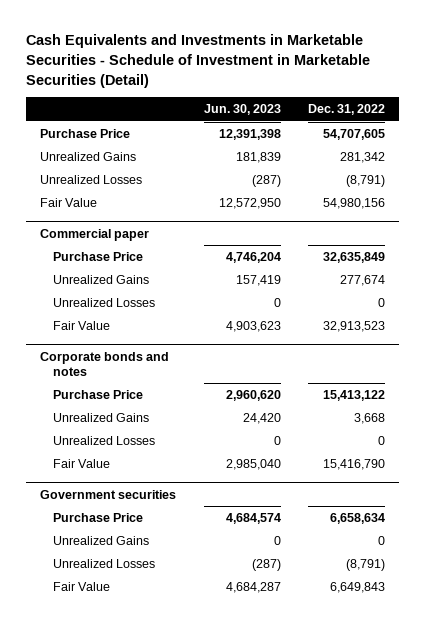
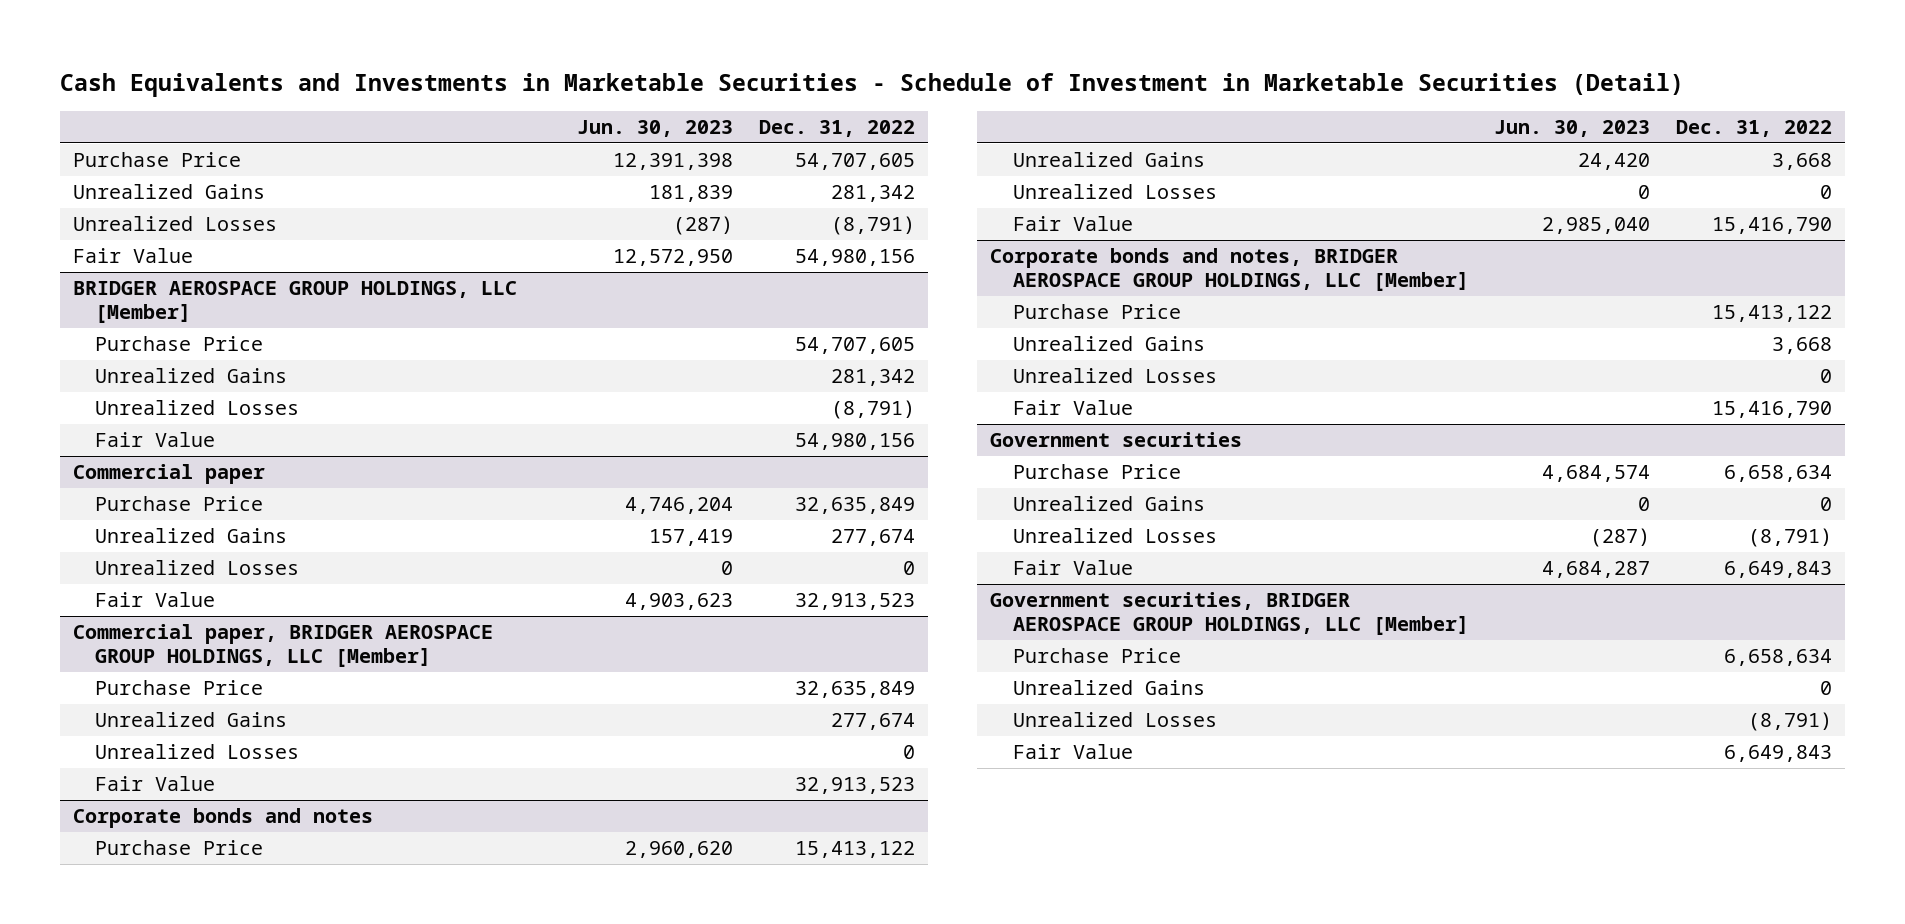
+ BRIDGER AEROSPACE GROUP HOLDINGS, LLC [Member]
+ Purchase Price | | 54,707,605
+ Unrealized Gains | | 281,342
+ Unrealized Losses | | (8,791)
+ Fair Value | | 54,980,156
+ Commercial paper, BRIDGER AEROSPACE GROUP HOLDINGS, LLC [Member]
+ Purchase Price | | 32,635,849
+ Unrealized Gains | | 277,674
+ Unrealized Losses | | 0
+ Fair Value | | 32,913,523
+ Corporate bonds and notes, BRIDGER AEROSPACE GROUP HOLDINGS, LLC [Member]
+ Purchase Price | | 15,413,122
+ Unrealized Gains | | 3,668
+ Unrealized Losses | | 0
+ Fair Value | | 15,416,790
+ Government securities, BRIDGER AEROSPACE GROUP HOLDINGS, LLC [Member]
+ Purchase Price | | 6,658,634
+ Unrealized Gains | | 0
+ Unrealized Losses | | (8,791)
+ Fair Value | | 6,649,843

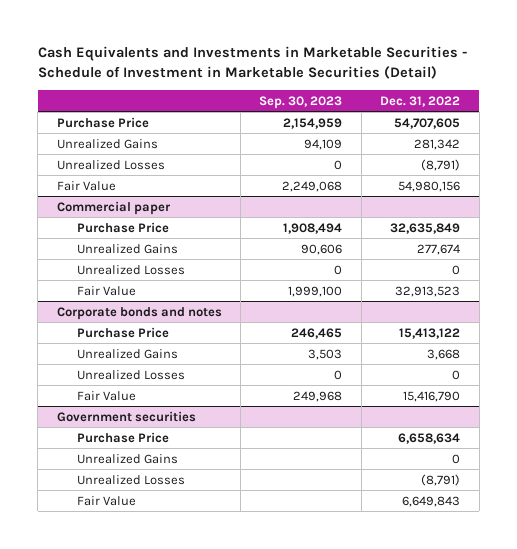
- | Jun. 30, 2023 | Dec. 31, 2022
+ | Sep. 30, 2023 | Dec. 31, 2022
- BRIDGER AEROSPACE GROUP HOLDINGS, LLC [Member]
- Purchase Price | | 54,707,605
- Unrealized Gains | | 281,342
- Unrealized Losses | | (8,791)
- Fair Value | | 54,980,156
- Commercial paper, BRIDGER AEROSPACE GROUP HOLDINGS, LLC [Member]
- Purchase Price | | 32,635,849
- Unrealized Gains | | 277,674
- Unrealized Losses | | 0
- Fair Value | | 32,913,523
- Corporate bonds and notes, BRIDGER AEROSPACE GROUP HOLDINGS, LLC [Member]
- Purchase Price | | 15,413,122
- Unrealized Gains | | 3,668
- Unrealized Losses | | 0
- Fair Value | | 15,416,790
- Government securities, BRIDGER AEROSPACE GROUP HOLDINGS, LLC [Member]
- Purchase Price | | 6,658,634
- Unrealized Gains | | 0
- Unrealized Losses | | (8,791)
- Fair Value | | 6,649,843

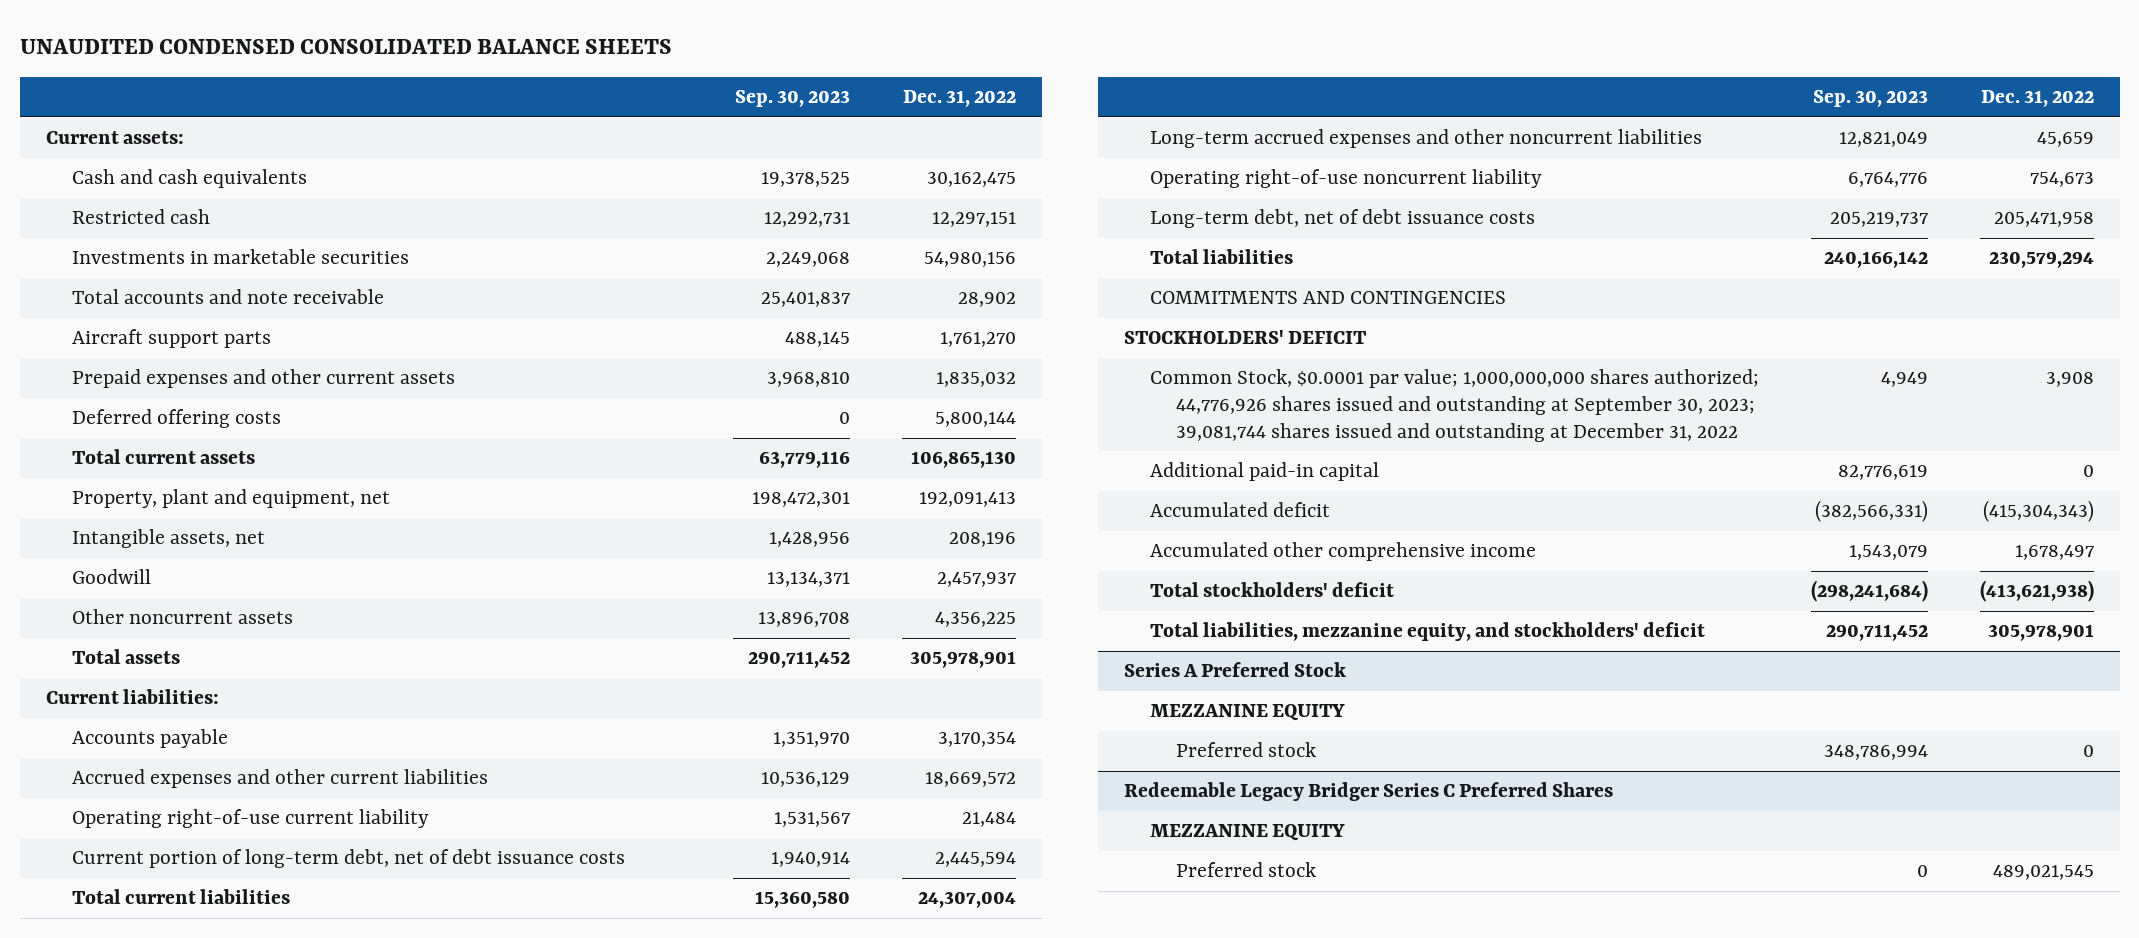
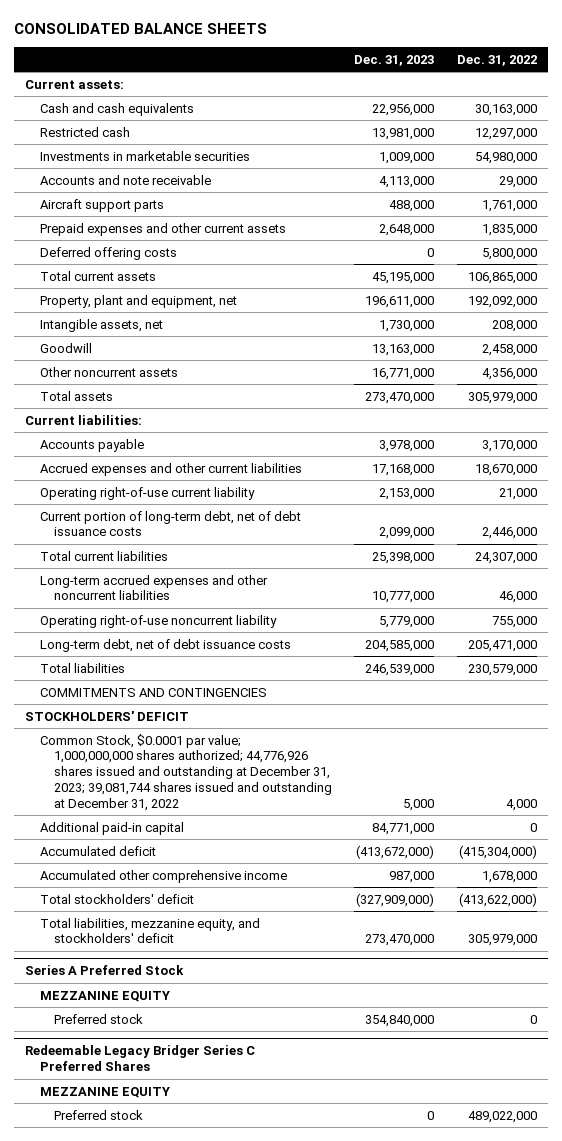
- UNAUDITED CONDENSED CONSOLIDATED BALANCE SHEETS
+ CONSOLIDATED BALANCE SHEETS
- | Sep. 30, 2023 | Dec. 31, 2022
+ | Dec. 31, 2023 | Dec. 31, 2022
- Cash and cash equivalents | 19,378,525 | 30,162,475
- Restricted cash | 12,292,731 | 12,297,151
- Investments in marketable securities | 2,249,068 | 54,980,156
- Total accounts and note receivable | 25,401,837 | 28,902
- Aircraft support parts | 488,145 | 1,761,270
- Prepaid expenses and other current assets | 3,968,810 | 1,835,032
- Deferred offering costs | 0 | 5,800,144
- Total current assets | 63,779,116 | 106,865,130
- Property, plant and equipment, net | 198,472,301 | 192,091,413
- Intangible assets, net | 1,428,956 | 208,196
- Goodwill | 13,134,371 | 2,457,937
- Other noncurrent assets | 13,896,708 | 4,356,225
- Total assets | 290,711,452 | 305,978,901
+ Cash and cash equivalents | 22,956,000 | 30,163,000
+ Restricted cash | 13,981,000 | 12,297,000
+ Investments in marketable securities | 1,009,000 | 54,980,000
+ Accounts and note receivable | 4,113,000 | 29,000
+ Aircraft support parts | 488,000 | 1,761,000
+ Prepaid expenses and other current assets | 2,648,000 | 1,835,000
+ Deferred offering costs | 0 | 5,800,000
+ Total current assets | 45,195,000 | 106,865,000
+ Property, plant and equipment, net | 196,611,000 | 192,092,000
+ Intangible assets, net | 1,730,000 | 208,000
+ Goodwill | 13,163,000 | 2,458,000
+ Other noncurrent assets | 16,771,000 | 4,356,000
+ Total assets | 273,470,000 | 305,979,000
- Accounts payable | 1,351,970 | 3,170,354
- Accrued expenses and other current liabilities | 10,536,129 | 18,669,572
- Operating right-of-use current liability | 1,531,567 | 21,484
- Current portion of long-term debt, net of debt issuance costs | 1,940,914 | 2,445,594
- Total current liabilities | 15,360,580 | 24,307,004
- Long-term accrued expenses and other noncurrent liabilities | 12,821,049 | 45,659
- Operating right-of-use noncurrent liability | 6,764,776 | 754,673
- Long-term debt, net of debt issuance costs | 205,219,737 | 205,471,958
- Total liabilities | 240,166,142 | 230,579,294
+ Accounts payable | 3,978,000 | 3,170,000
+ Accrued expenses and other current liabilities | 17,168,000 | 18,670,000
+ Operating right-of-use current liability | 2,153,000 | 21,000
+ Current portion of long-term debt, net of debt issuance costs | 2,099,000 | 2,446,000
+ Total current liabilities | 25,398,000 | 24,307,000
+ Long-term accrued expenses and other noncurrent liabilities | 10,777,000 | 46,000
+ Operating right-of-use noncurrent liability | 5,779,000 | 755,000
+ Long-term debt, net of debt issuance costs | 204,585,000 | 205,471,000
+ Total liabilities | 246,539,000 | 230,579,000
- Common Stock, $0.0001 par value; 1,000,000,000 shares authorized; 44,776,926 shares issued and outstanding at September 30, 2023; 39,081,744 shares issued and outstanding at December 31, 2022 | 4,949 | 3,908
+ Common Stock, $0.0001 par value; 1,000,000,000 shares authorized; 44,776,926 shares issued and outstanding at December 31, 2023; 39,081,744 shares issued and outstanding at December 31, 2022 | 5,000 | 4,000
- Accumulated deficit | (382,566,331) | (415,304,343)
- Accumulated other comprehensive income | 1,543,079 | 1,678,497
- Total stockholders' deficit | (298,241,684) | (413,621,938)
- Total liabilities, mezzanine equity, and stockholders' deficit | 290,711,452 | 305,978,901
+ Accumulated deficit | (413,672,000) | (415,304,000)
+ Accumulated other comprehensive income | 987,000 | 1,678,000
+ Total stockholders' deficit | (327,909,000) | (413,622,000)
+ Total liabilities, mezzanine equity, and stockholders' deficit | 273,470,000 | 305,979,000
@ Redeemable Legacy Bridger Series C Preferred Shares
- Preferred stock | 0 | 489,021,545
+ Preferred stock | 0 | 489,022,000

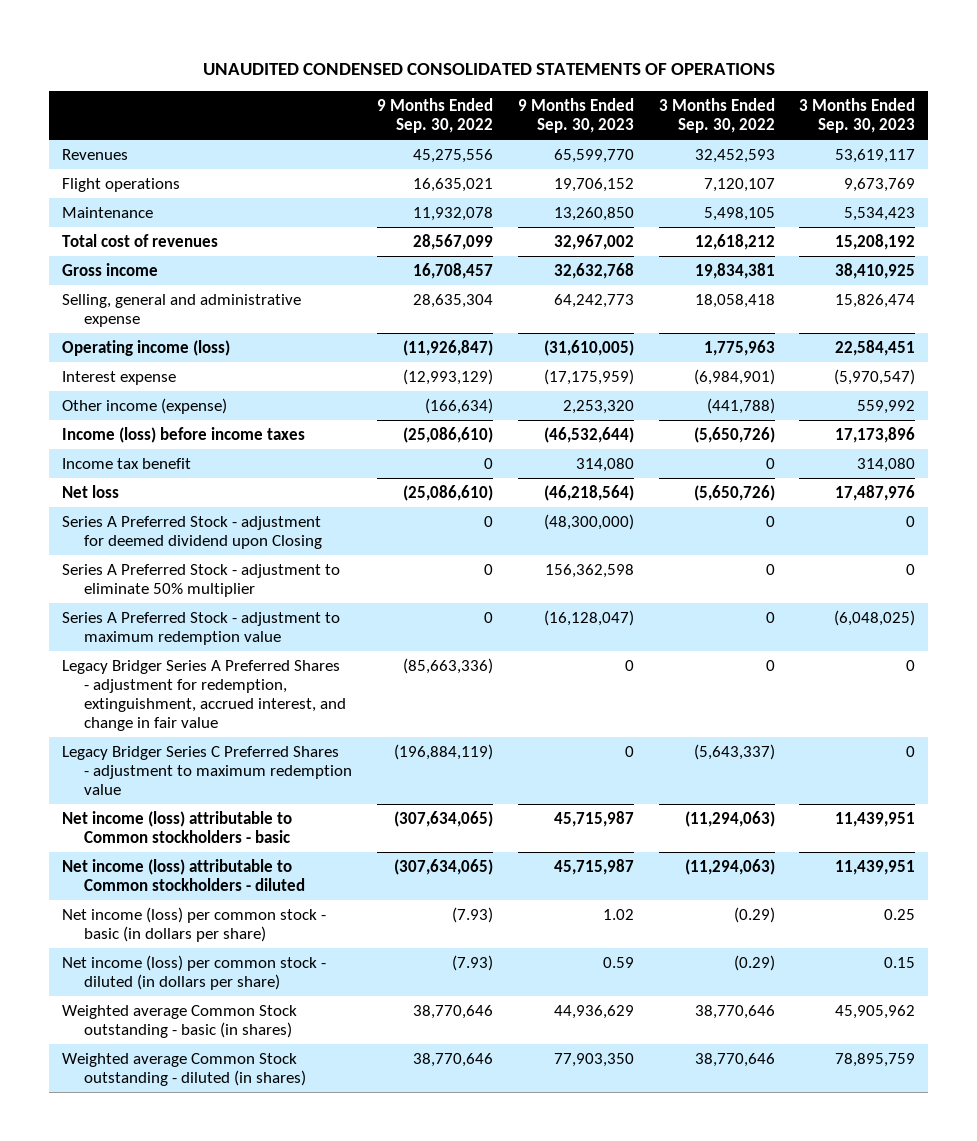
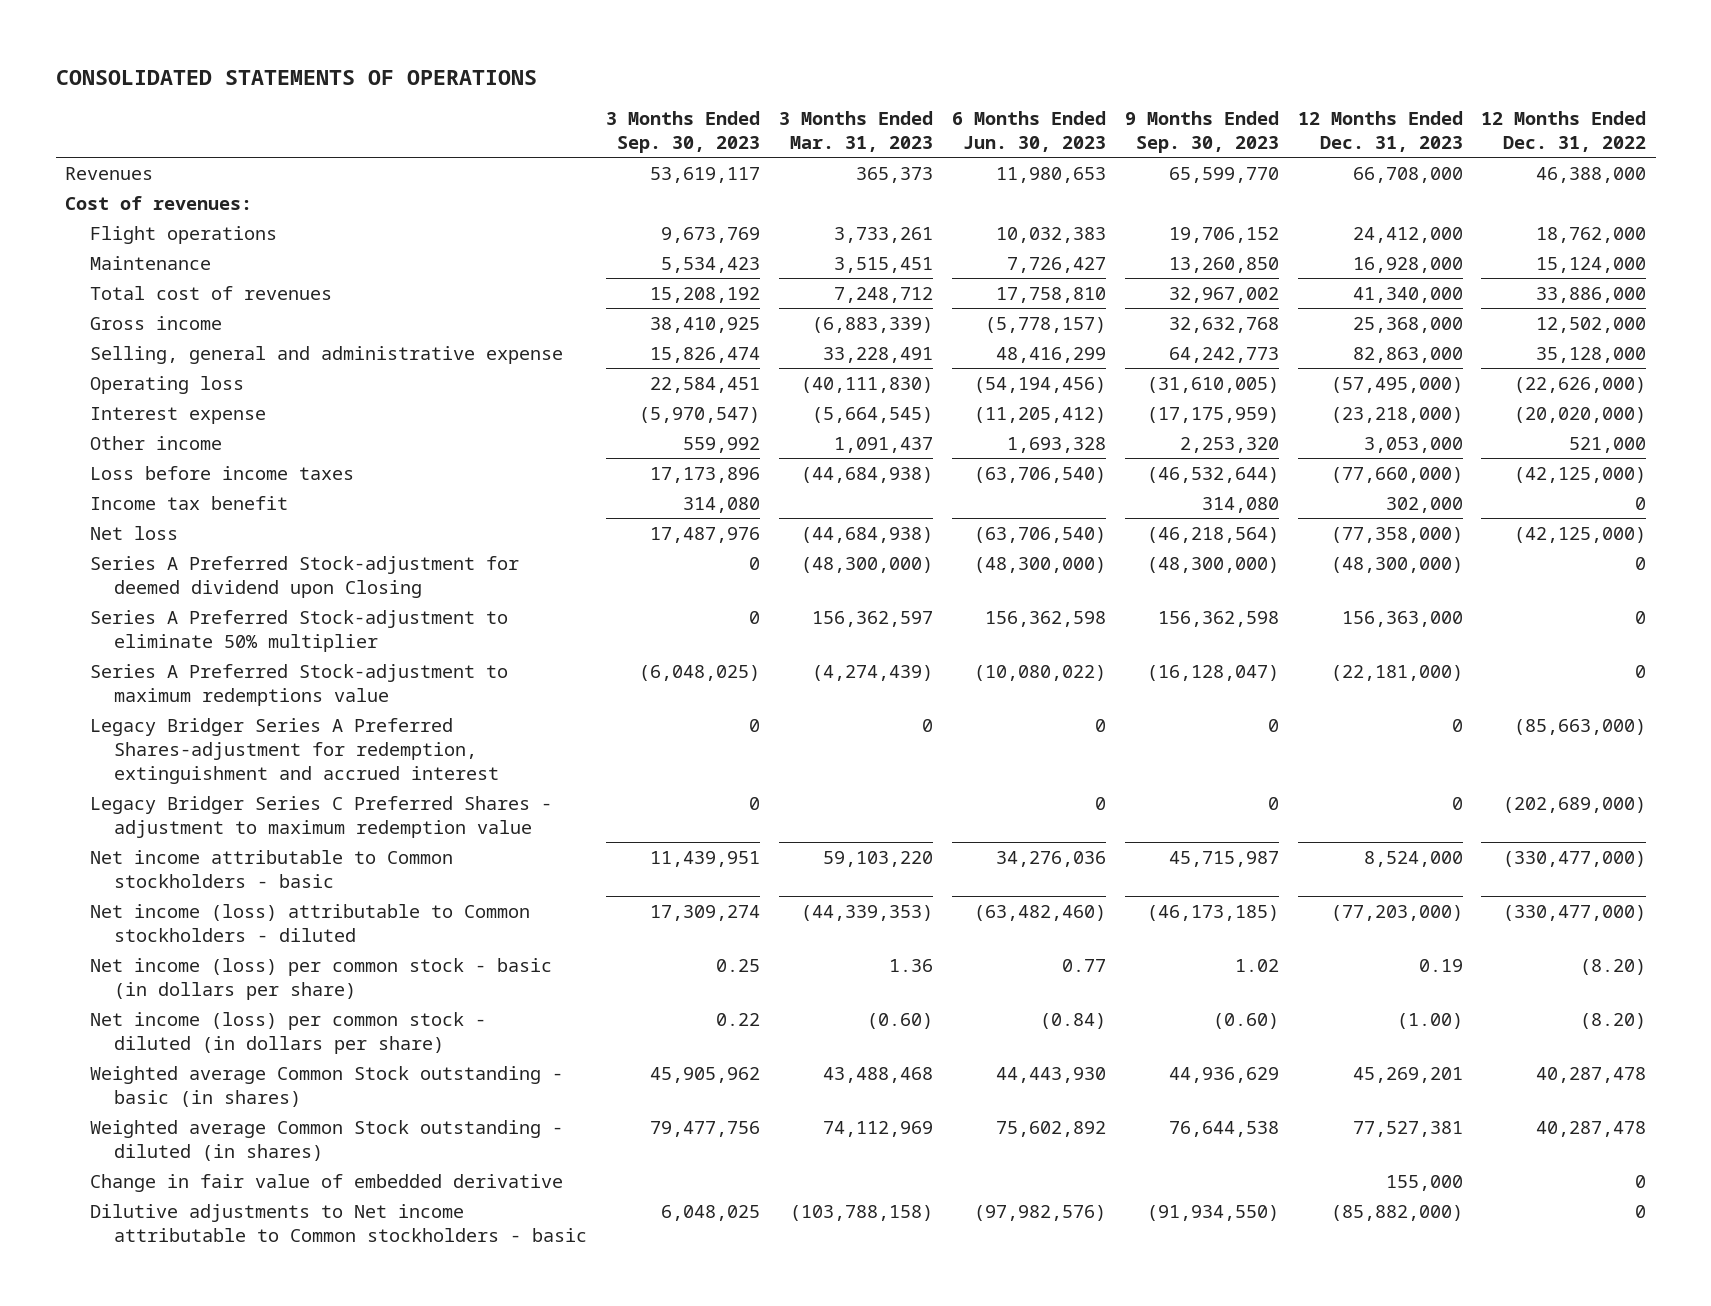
- UNAUDITED CONDENSED CONSOLIDATED STATEMENTS OF OPERATIONS
+ CONSOLIDATED STATEMENTS OF OPERATIONS
- | 9 Months Ended Sep. 30, 2022 | 9 Months Ended Sep. 30, 2023 | 3 Months Ended Sep. 30, 2022 | 3 Months Ended Sep. 30, 2023
+ | 3 Months Ended Sep. 30, 2023 | 3 Months Ended Mar. 31, 2023 | 6 Months Ended Jun. 30, 2023 | 9 Months Ended Sep. 30, 2023 | 12 Months Ended Dec. 31, 2023 | 12 Months Ended Dec. 31, 2022
+ Cost of revenues:
- Operating income (loss) | (11,926,847) | (31,610,005) | 1,775,963 | 22,584,451
+ Operating loss | 22,584,451 | (40,111,830) | (54,194,456) | (31,610,005) | (57,495,000) | (22,626,000)
- Other income (expense) | (166,634) | 2,253,320 | (441,788) | 559,992
- Income (loss) before income taxes | (25,086,610) | (46,532,644) | (5,650,726) | 17,173,896
+ Other income | 559,992 | 1,091,437 | 1,693,328 | 2,253,320 | 3,053,000 | 521,000
+ Loss before income taxes | 17,173,896 | (44,684,938) | (63,706,540) | (46,532,644) | (77,660,000) | (42,125,000)
- Series A Preferred Stock - adjustment for deemed dividend upon Closing | 0 | (48,300,000) | 0 | 0
- Series A Preferred Stock - adjustment to eliminate 50% multiplier | 0 | 156,362,598 | 0 | 0
- Series A Preferred Stock - adjustment to maximum redemption value | 0 | (16,128,047) | 0 | (6,048,025)
- Legacy Bridger Series A Preferred Shares - adjustment for redemption, extinguishment, accrued interest, and change in fair value | (85,663,336) | 0 | 0 | 0
+ Series A Preferred Stock-adjustment for deemed dividend upon Closing | 0 | (48,300,000) | (48,300,000) | (48,300,000) | (48,300,000) | 0
+ Series A Preferred Stock-adjustment to eliminate 50% multiplier | 0 | 156,362,597 | 156,362,598 | 156,362,598 | 156,363,000 | 0
+ Series A Preferred Stock-adjustment to maximum redemptions value | (6,048,025) | (4,274,439) | (10,080,022) | (16,128,047) | (22,181,000) | 0
+ Legacy Bridger Series A Preferred Shares-adjustment for redemption, extinguishment and accrued interest | 0 | 0 | 0 | 0 | 0 | (85,663,000)
- Net income (loss) attributable to Common stockholders - basic | (307,634,065) | 45,715,987 | (11,294,063) | 11,439,951
- Net income (loss) attributable to Common stockholders - diluted | (307,634,065) | 45,715,987 | (11,294,063) | 11,439,951
+ Net income attributable to Common stockholders - basic | 11,439,951 | 59,103,220 | 34,276,036 | 45,715,987 | 8,524,000 | (330,477,000)
+ Net income (loss) attributable to Common stockholders - diluted | 17,309,274 | (44,339,353) | (63,482,460) | (46,173,185) | (77,203,000) | (330,477,000)
- Net income (loss) per common stock - diluted (in dollars per share) | (7.93) | 0.59 | (0.29) | 0.15
+ Net income (loss) per common stock - diluted (in dollars per share) | 0.22 | (0.60) | (0.84) | (0.60) | (1.00) | (8.20)
- Weighted average Common Stock outstanding - diluted (in shares) | 38,770,646 | 77,903,350 | 38,770,646 | 78,895,759
+ Weighted average Common Stock outstanding - diluted (in shares) | 79,477,756 | 74,112,969 | 75,602,892 | 76,644,538 | 77,527,381 | 40,287,478
+ Change in fair value of embedded derivative | | | | | 155,000 | 0
+ Dilutive adjustments to Net income attributable to Common stockholders - basic | 6,048,025 | (103,788,158) | (97,982,576) | (91,934,550) | (85,882,000) | 0

